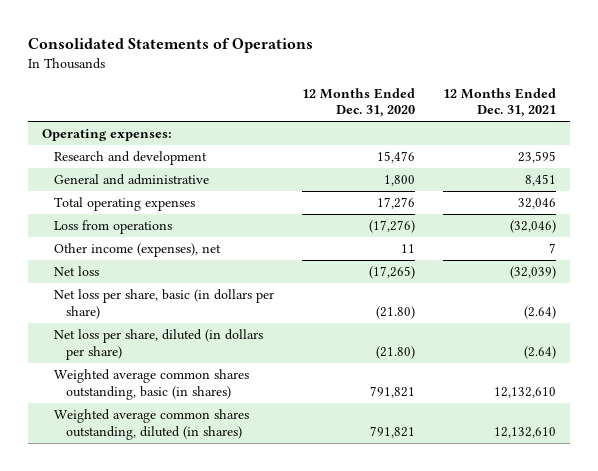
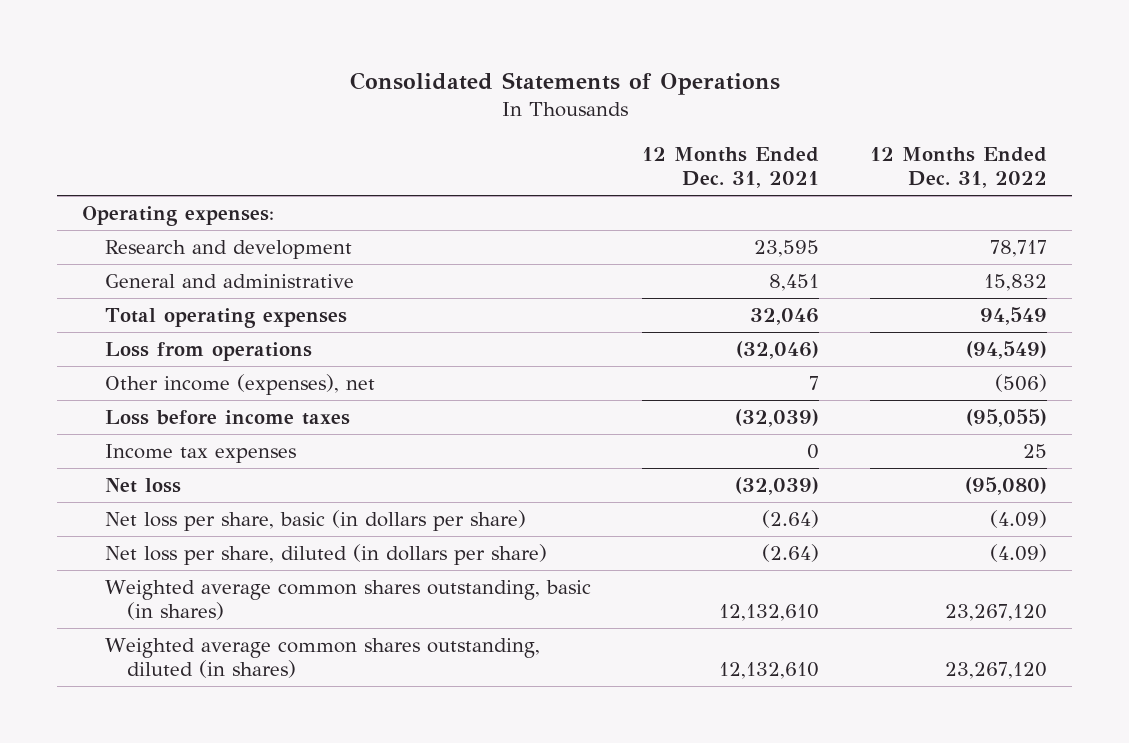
- | 12 Months Ended Dec. 31, 2020 | 12 Months Ended Dec. 31, 2021
+ | 12 Months Ended Dec. 31, 2021 | 12 Months Ended Dec. 31, 2022
+ Loss before income taxes | (32,039) | (95,055)
+ Income tax expenses | 0 | 25

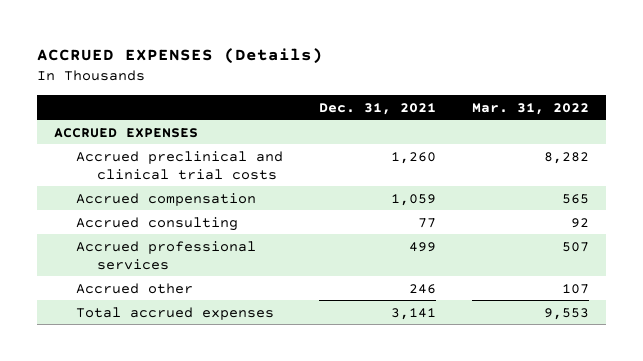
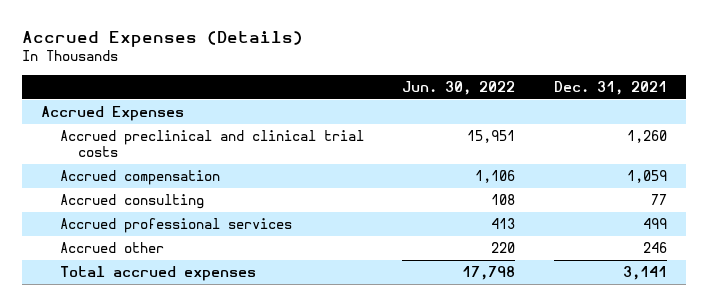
- ACCRUED EXPENSES (Details)
+ Accrued Expenses (Details)
- | Dec. 31, 2021 | Mar. 31, 2022
+ | Jun. 30, 2022 | Dec. 31, 2021
- ACCRUED EXPENSES
+ Accrued Expenses

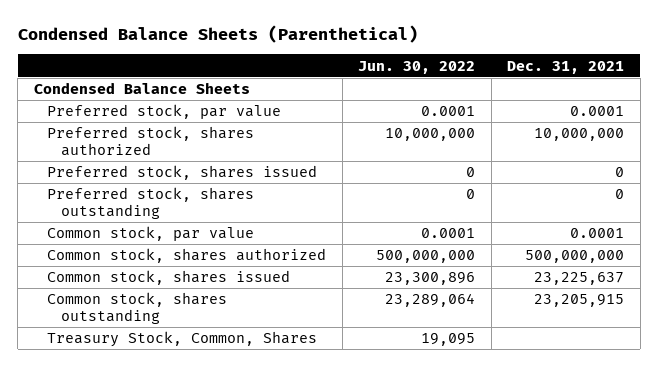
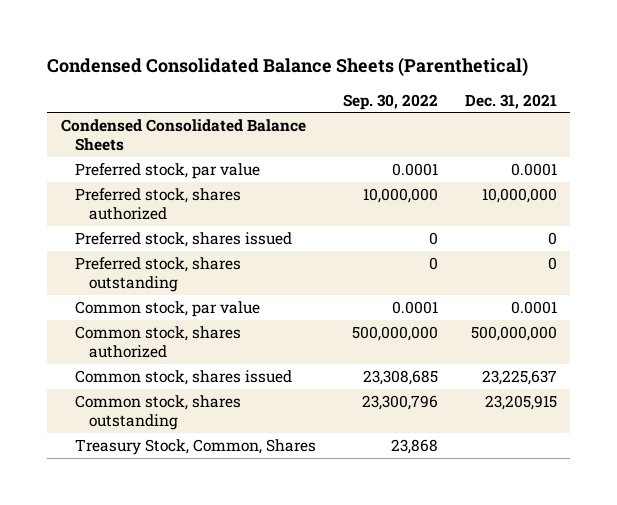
- Condensed Balance Sheets (Parenthetical)
+ Condensed Consolidated Balance Sheets (Parenthetical)
- | Jun. 30, 2022 | Dec. 31, 2021
+ | Sep. 30, 2022 | Dec. 31, 2021
- Condensed Balance Sheets
+ Condensed Consolidated Balance Sheets

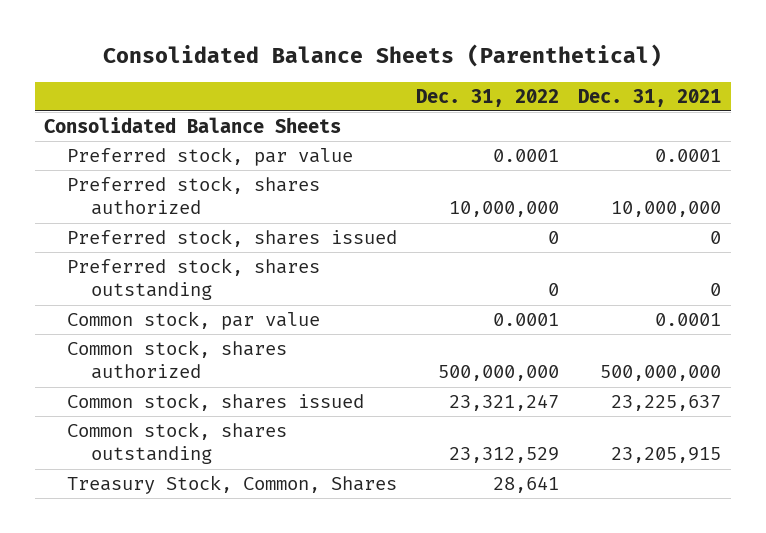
- Condensed Consolidated Balance Sheets (Parenthetical)
+ Consolidated Balance Sheets (Parenthetical)
- | Sep. 30, 2022 | Dec. 31, 2021
+ | Dec. 31, 2022 | Dec. 31, 2021
- Condensed Consolidated Balance Sheets
+ Consolidated Balance Sheets

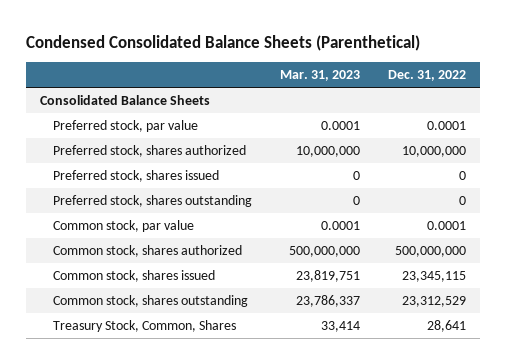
- Consolidated Balance Sheets (Parenthetical)
+ Condensed Consolidated Balance Sheets (Parenthetical)
- | Dec. 31, 2022 | Dec. 31, 2021
+ | Mar. 31, 2023 | Dec. 31, 2022
- Common stock, shares issued | 23,321,247 | 23,225,637
+ Common stock, shares issued | 23,819,751 | 23,345,115

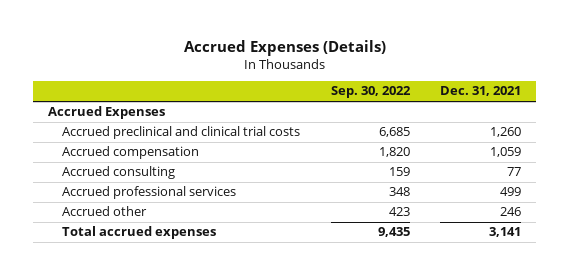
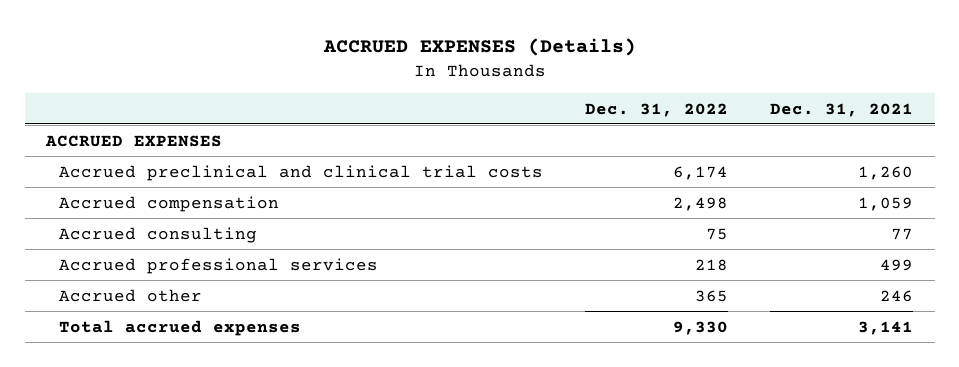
- Accrued Expenses (Details)
+ ACCRUED EXPENSES (Details)
- | Sep. 30, 2022 | Dec. 31, 2021
+ | Dec. 31, 2022 | Dec. 31, 2021
- Accrued Expenses
+ ACCRUED EXPENSES

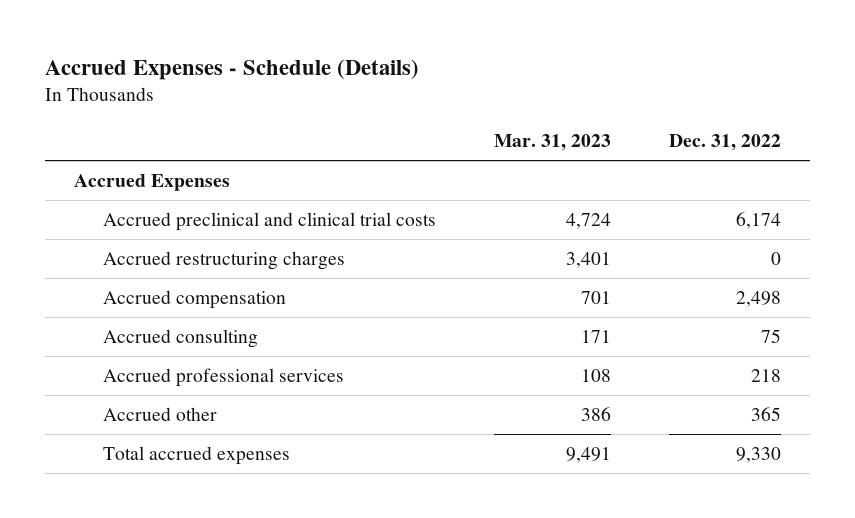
- ACCRUED EXPENSES (Details)
+ Accrued Expenses - Schedule (Details)
- | Dec. 31, 2022 | Dec. 31, 2021
+ | Mar. 31, 2023 | Dec. 31, 2022
- ACCRUED EXPENSES
+ Accrued Expenses
+ Accrued restructuring charges | 3,401 | 0

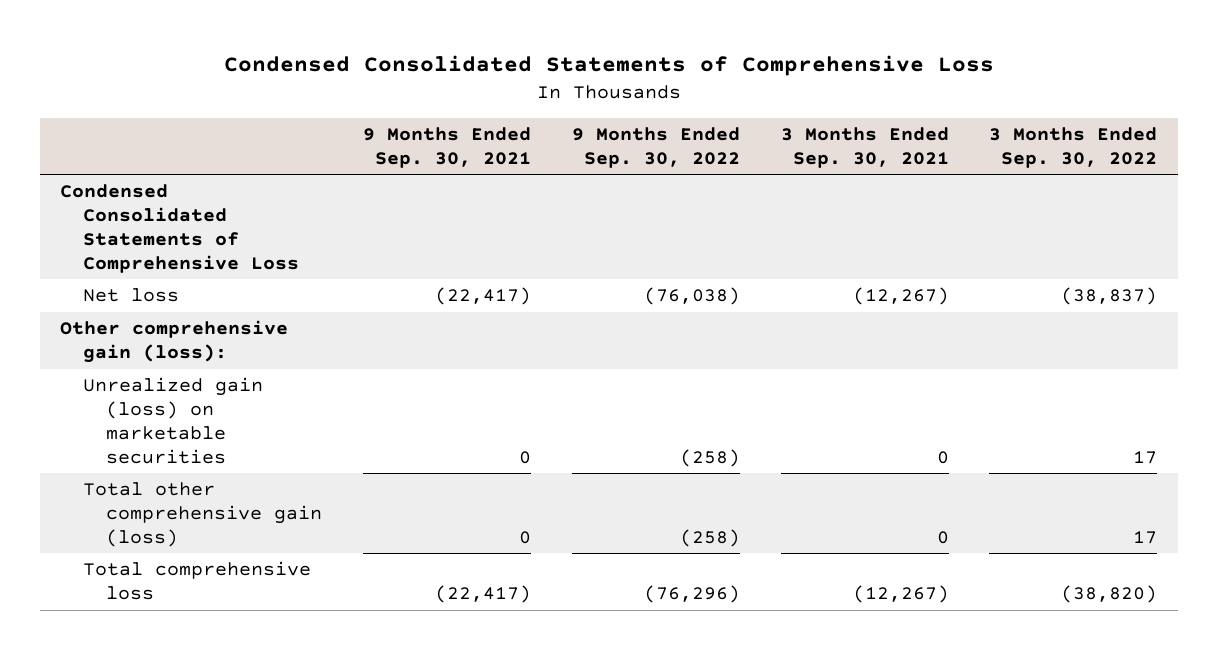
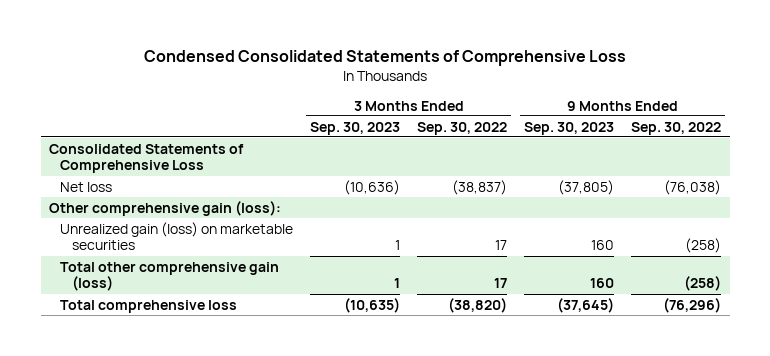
- | 9 Months Ended Sep. 30, 2021 | 9 Months Ended Sep. 30, 2022 | 3 Months Ended Sep. 30, 2021 | 3 Months Ended Sep. 30, 2022
+ | 3 Months Ended Sep. 30, 2023 | 3 Months Ended Sep. 30, 2022 | 9 Months Ended Sep. 30, 2023 | 9 Months Ended Sep. 30, 2022
- Condensed Consolidated Statements of Comprehensive Loss
+ Consolidated Statements of Comprehensive Loss

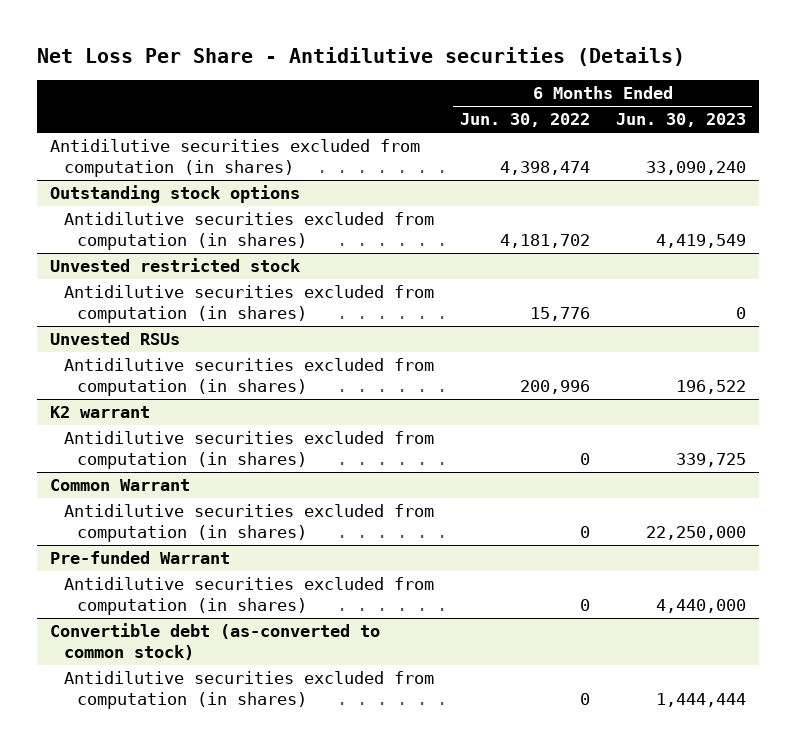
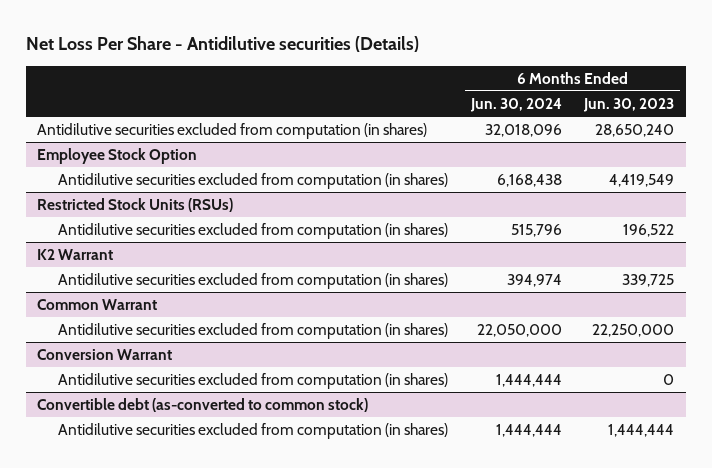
- | 6 Months Ended Jun. 30, 2022 | 6 Months Ended Jun. 30, 2023
+ | 6 Months Ended Jun. 30, 2024 | 6 Months Ended Jun. 30, 2023
- Antidilutive securities excluded from computation (in shares) | 4,398,474 | 33,090,240
- Outstanding stock options
+ Antidilutive securities excluded from computation (in shares) | 32,018,096 | 28,650,240
+ Employee Stock Option
- Unvested restricted stock
- Antidilutive securities excluded from computation (in shares) | 15,776 | 0
- Unvested RSUs
+ Restricted Stock Units (RSUs)
- K2 warrant
+ K2 Warrant
- Pre-funded Warrant
- Antidilutive securities excluded from computation (in shares) | 0 | 4,440,000
+ Conversion Warrant
+ Antidilutive securities excluded from computation (in shares) | 1,444,444 | 0

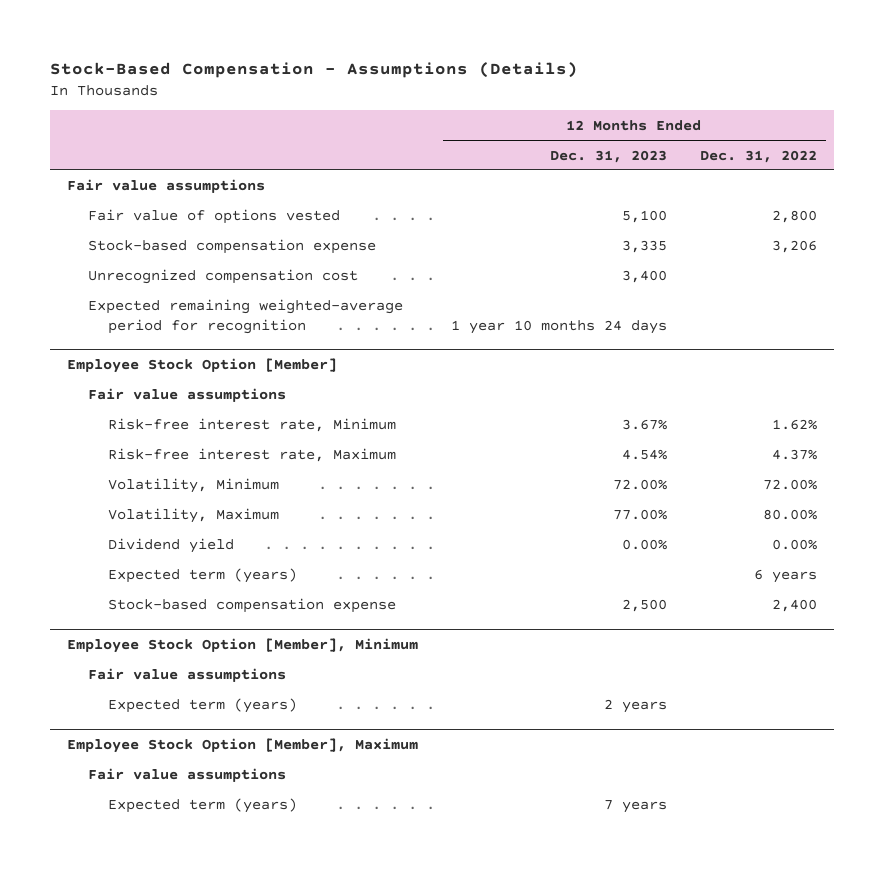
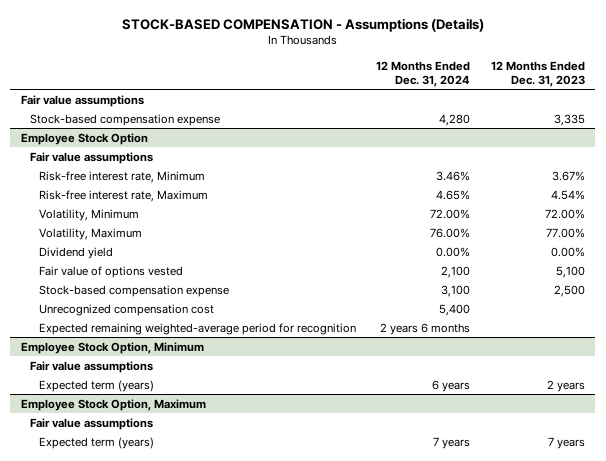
- Stock-Based Compensation - Assumptions (Details)
+ STOCK-BASED COMPENSATION - Assumptions (Details)
- | 12 Months Ended Dec. 31, 2023 | 12 Months Ended Dec. 31, 2022
+ | 12 Months Ended Dec. 31, 2024 | 12 Months Ended Dec. 31, 2023
- Fair value of options vested | 5,100 | 2,800
- Unrecognized compensation cost | 3,400 |
- Expected remaining weighted-average period for recognition | 1 year 10 months 24 days |
- Employee Stock Option [Member]
+ Employee Stock Option
- Expected term (years) | | 6 years
+ Fair value of options vested | 2,100 | 5,100
- Employee Stock Option [Member], Minimum
+ Unrecognized compensation cost | 5,400 |
+ Expected remaining weighted-average period for recognition | 2 years 6 months |
+ Employee Stock Option, Minimum
- Employee Stock Option [Member], Maximum
+ Employee Stock Option, Maximum

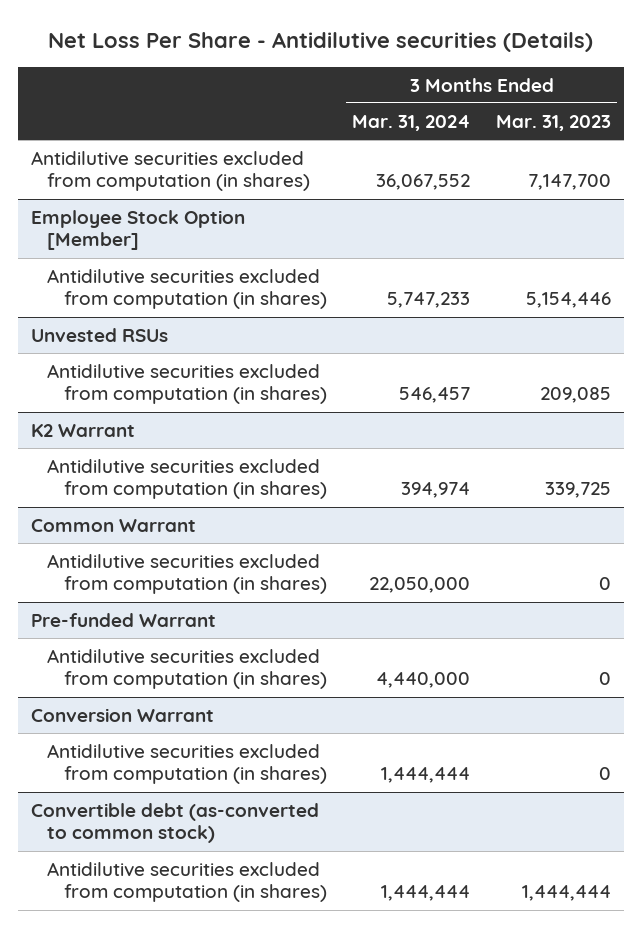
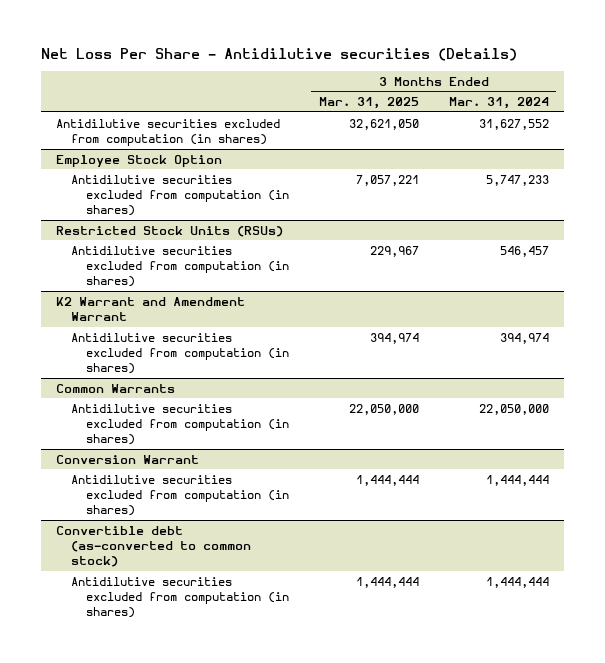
- | 3 Months Ended Mar. 31, 2024 | 3 Months Ended Mar. 31, 2023
+ | 3 Months Ended Mar. 31, 2025 | 3 Months Ended Mar. 31, 2024
- Antidilutive securities excluded from computation (in shares) | 36,067,552 | 7,147,700
- Employee Stock Option [Member]
+ Antidilutive securities excluded from computation (in shares) | 32,621,050 | 31,627,552
+ Employee Stock Option
- Unvested RSUs
+ Restricted Stock Units (RSUs)
- K2 Warrant
+ K2 Warrant and Amendment Warrant
- Common Warrant
+ Common Warrants
- Pre-funded Warrant
- Antidilutive securities excluded from computation (in shares) | 4,440,000 | 0

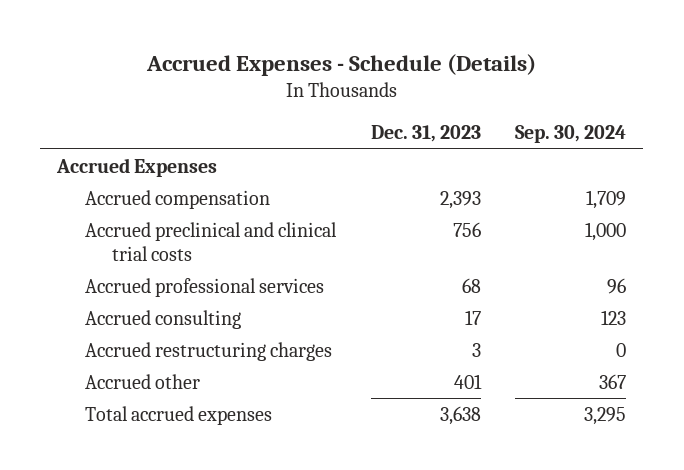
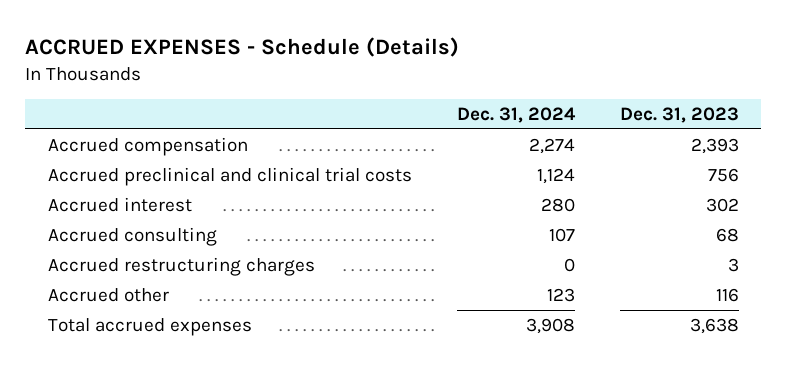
- Accrued Expenses - Schedule (Details)
+ ACCRUED EXPENSES - Schedule (Details)
- | Dec. 31, 2023 | Sep. 30, 2024
+ | Dec. 31, 2024 | Dec. 31, 2023
- Accrued Expenses
- Accrued professional services | 68 | 96
- Accrued consulting | 17 | 123
+ Accrued interest | 280 | 302
+ Accrued consulting | 107 | 68
- Accrued other | 401 | 367
+ Accrued other | 123 | 116

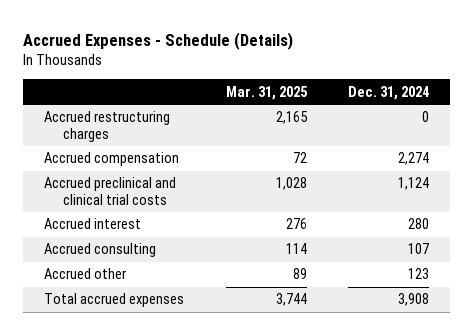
- ACCRUED EXPENSES - Schedule (Details)
+ Accrued Expenses - Schedule (Details)
- | Dec. 31, 2024 | Dec. 31, 2023
+ | Mar. 31, 2025 | Dec. 31, 2024
moved up: Accrued restructuring charges | 2,165 | 0

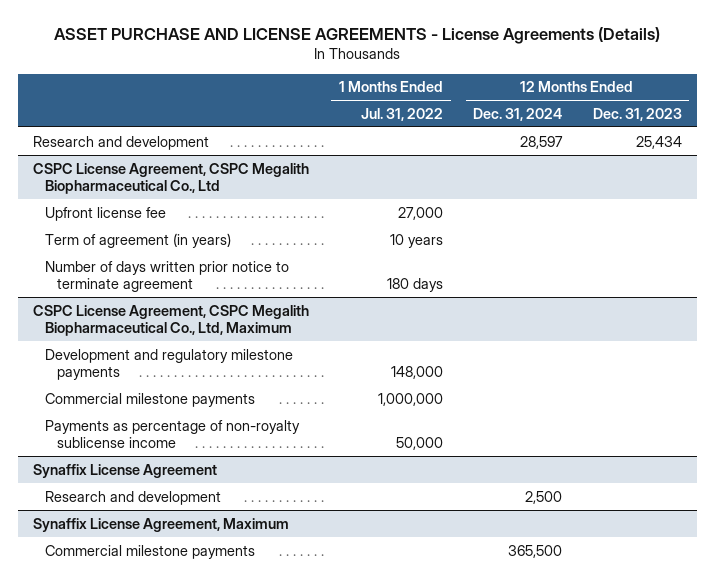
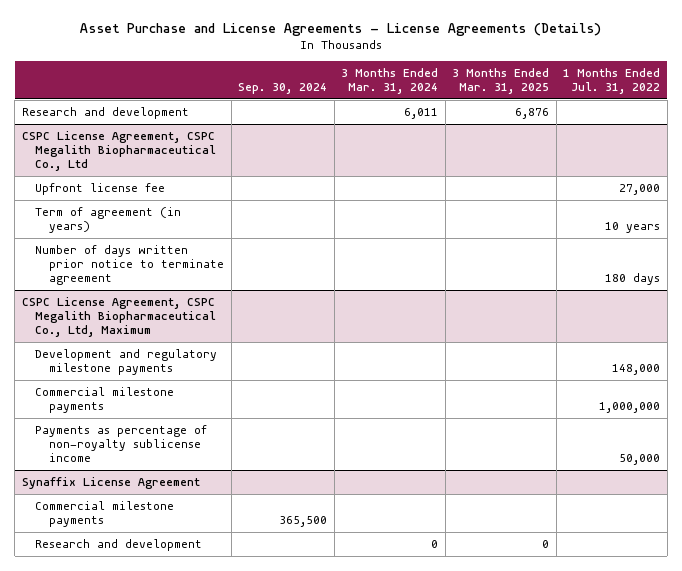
- ASSET PURCHASE AND LICENSE AGREEMENTS - License Agreements (Details)
+ Asset Purchase and License Agreements - License Agreements (Details)
- | 1 Months Ended Jul. 31, 2022 | 12 Months Ended Dec. 31, 2024 | 12 Months Ended Dec. 31, 2023
+ | Sep. 30, 2024 | 3 Months Ended Mar. 31, 2024 | 3 Months Ended Mar. 31, 2025 | 1 Months Ended Jul. 31, 2022
- Synaffix License Agreement, Maximum
@ Synaffix License Agreement
moved down: Research and development | | 0 | 0 |

